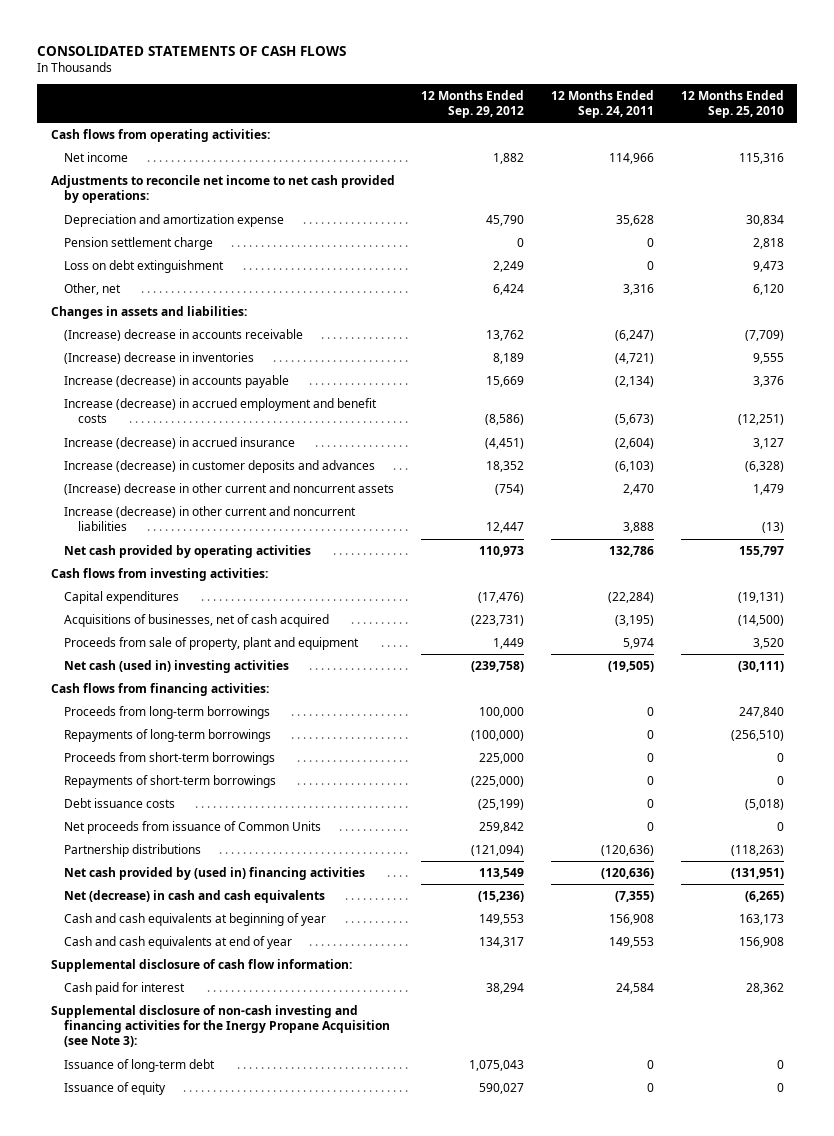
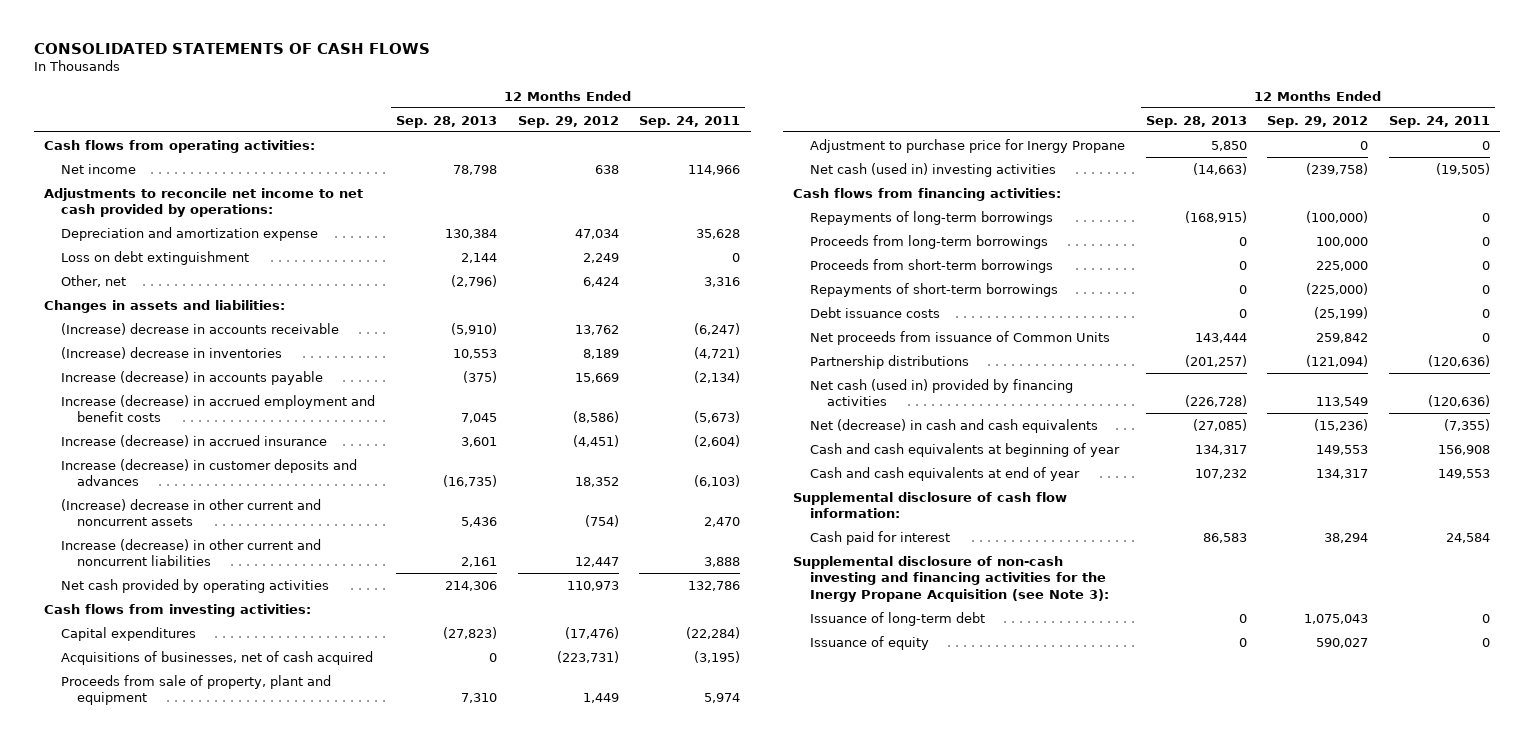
- | 12 Months Ended Sep. 29, 2012 | 12 Months Ended Sep. 24, 2011 | 12 Months Ended Sep. 25, 2010
+ | 12 Months Ended Sep. 28, 2013 | 12 Months Ended Sep. 29, 2012 | 12 Months Ended Sep. 24, 2011
- Net income | 1,882 | 114,966 | 115,316
+ Net income | 78,798 | 638 | 114,966
- Depreciation and amortization expense | 45,790 | 35,628 | 30,834
- Pension settlement charge | 0 | 0 | 2,818
+ Depreciation and amortization expense | 130,384 | 47,034 | 35,628
+ Adjustment to purchase price for Inergy Propane | 5,850 | 0 | 0
moved down: Proceeds from long-term borrowings | 0 | 100,000 | 0
- Net cash provided by (used in) financing activities | 113,549 | (120,636) | (131,951)
+ Net cash (used in) provided by financing activities | (226,728) | 113,549 | (120,636)

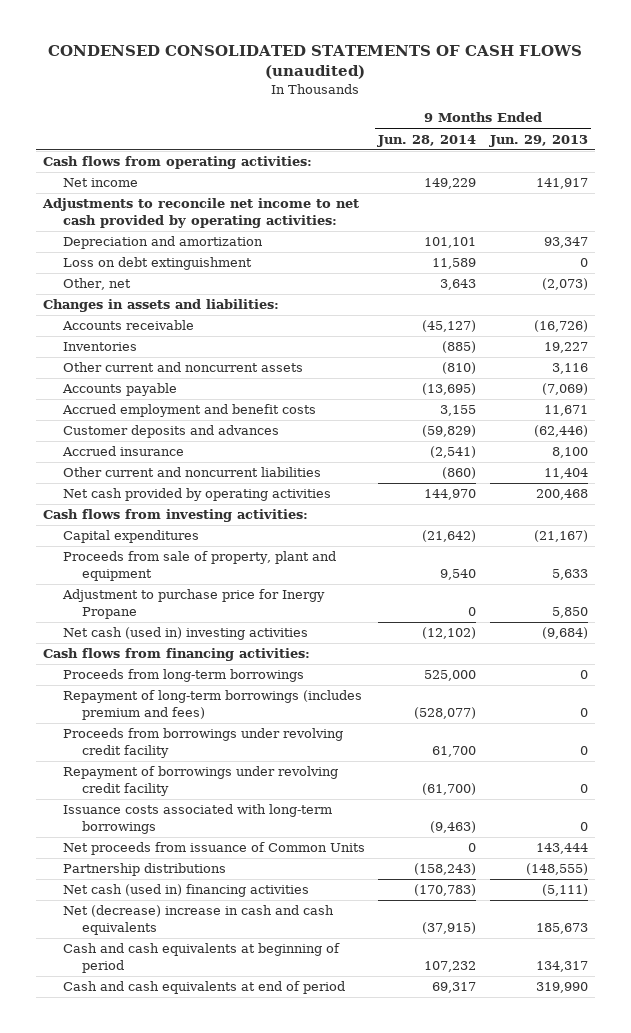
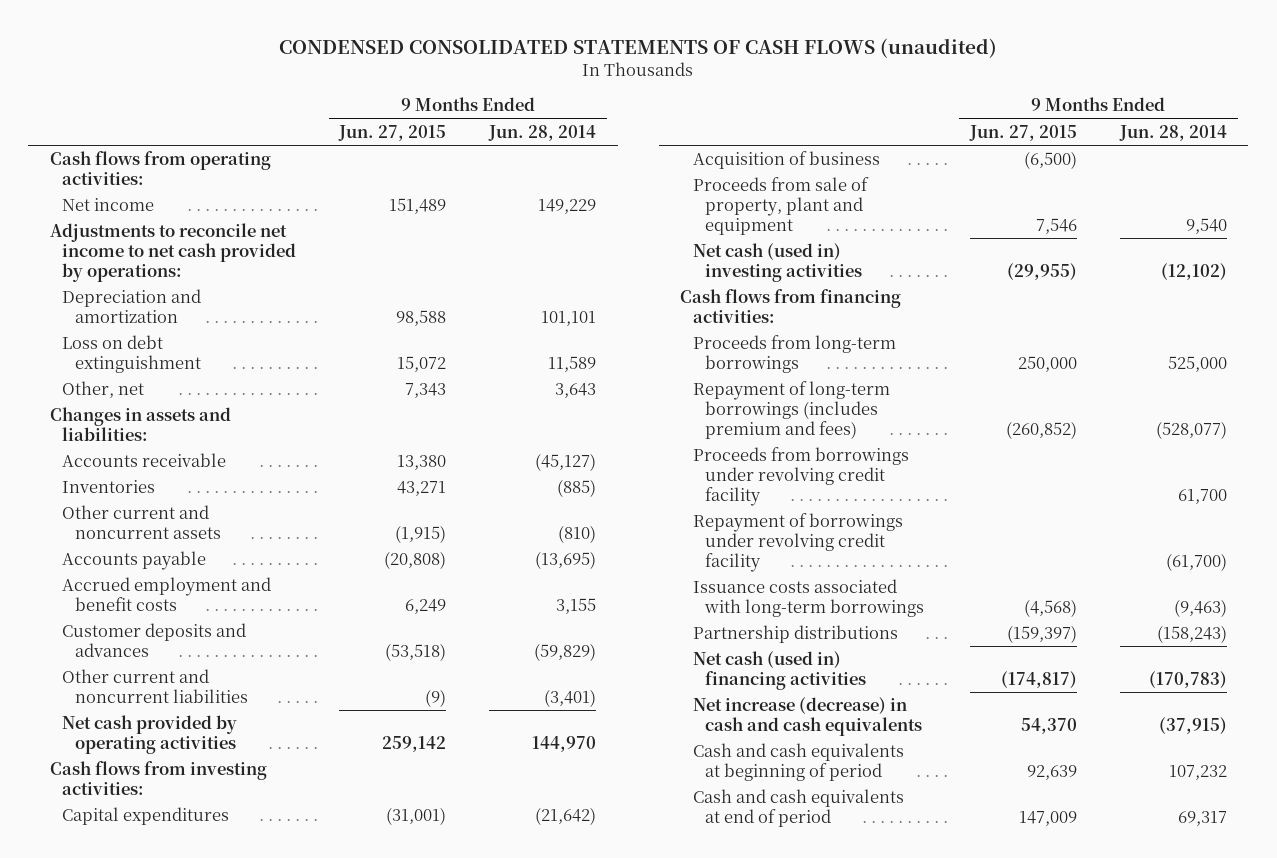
- | 9 Months Ended Jun. 28, 2014 | 9 Months Ended Jun. 29, 2013
+ | 9 Months Ended Jun. 27, 2015 | 9 Months Ended Jun. 28, 2014
- Adjustments to reconcile net income to net cash provided by operating activities:
+ Adjustments to reconcile net income to net cash provided by operations:
- Accrued insurance | (2,541) | 8,100
- Other current and noncurrent liabilities | (860) | 11,404
+ Other current and noncurrent liabilities | (9) | (3,401)
+ Acquisition of business | (6,500) |
- Adjustment to purchase price for Inergy Propane | 0 | 5,850
- Net proceeds from issuance of Common Units | 0 | 143,444
- Net (decrease) increase in cash and cash equivalents | (37,915) | 185,673
+ Net increase (decrease) in cash and cash equivalents | 54,370 | (37,915)

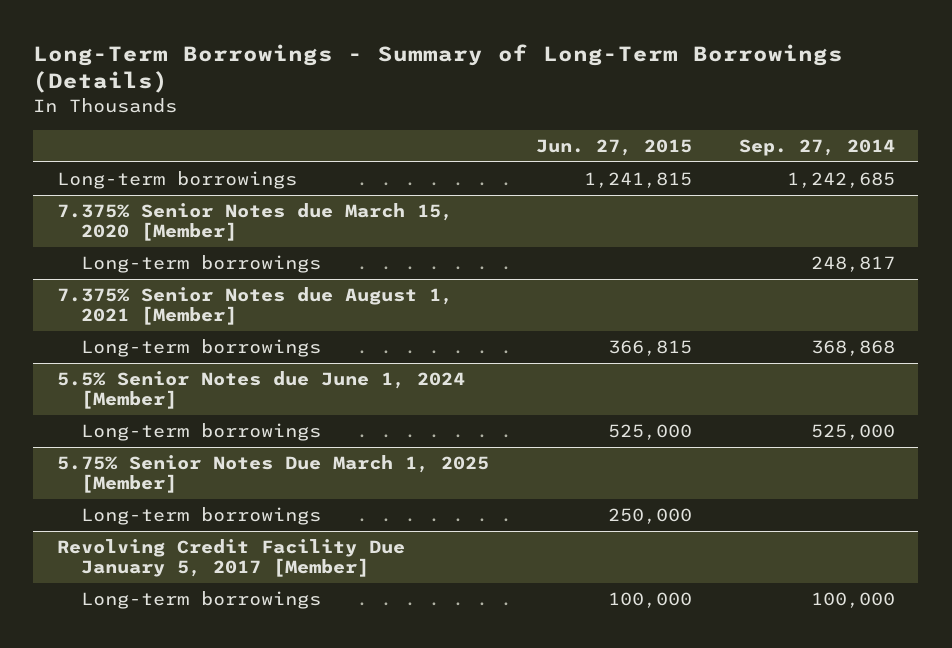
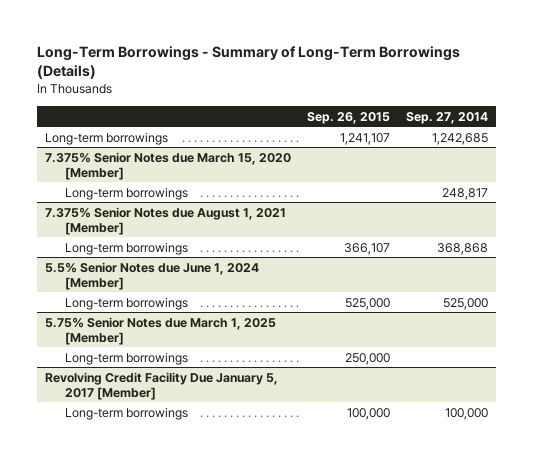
- | Jun. 27, 2015 | Sep. 27, 2014
+ | Sep. 26, 2015 | Sep. 27, 2014
- 5.75% Senior Notes Due March 1, 2025 [Member]
+ 5.75% Senior Notes due March 1, 2025 [Member]

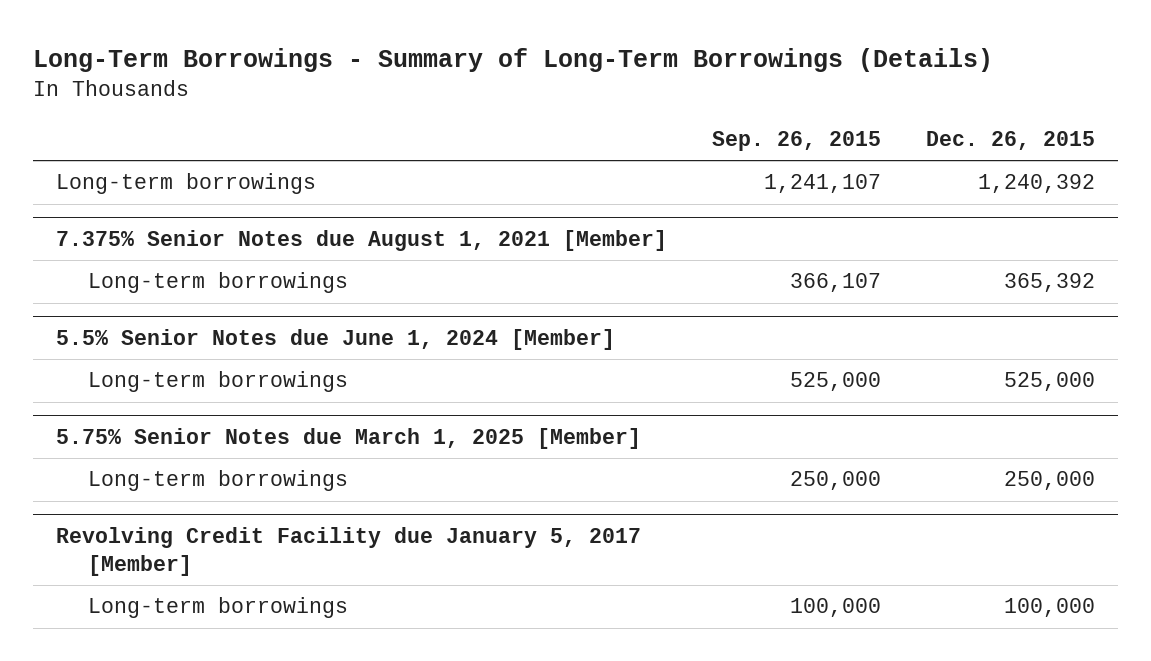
- | Sep. 26, 2015 | Sep. 27, 2014
+ | Sep. 26, 2015 | Dec. 26, 2015
- 7.375% Senior Notes due March 15, 2020 [Member]
- Long-term borrowings | | 248,817
- Revolving Credit Facility Due January 5, 2017 [Member]
+ Revolving Credit Facility due January 5, 2017 [Member]

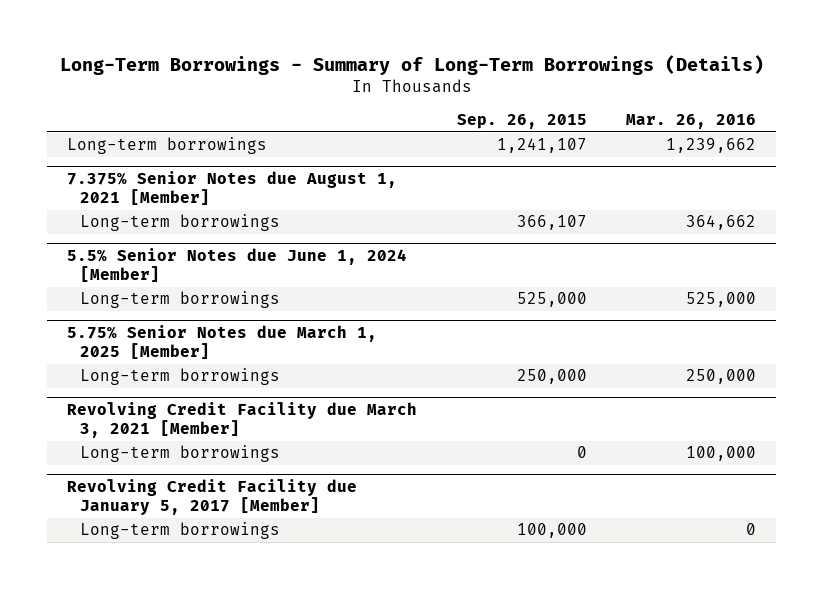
- | Sep. 26, 2015 | Dec. 26, 2015
+ | Sep. 26, 2015 | Mar. 26, 2016
+ Revolving Credit Facility due March 3, 2021 [Member]
+ Long-term borrowings | 0 | 100,000

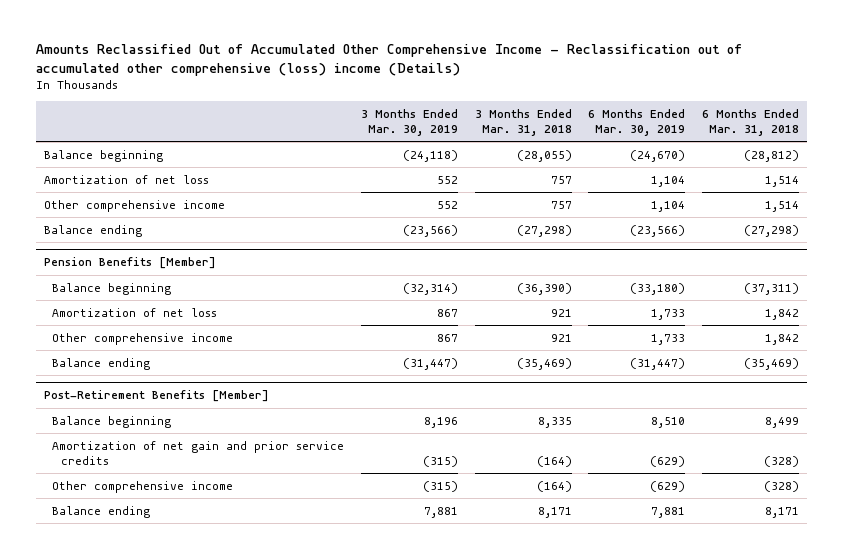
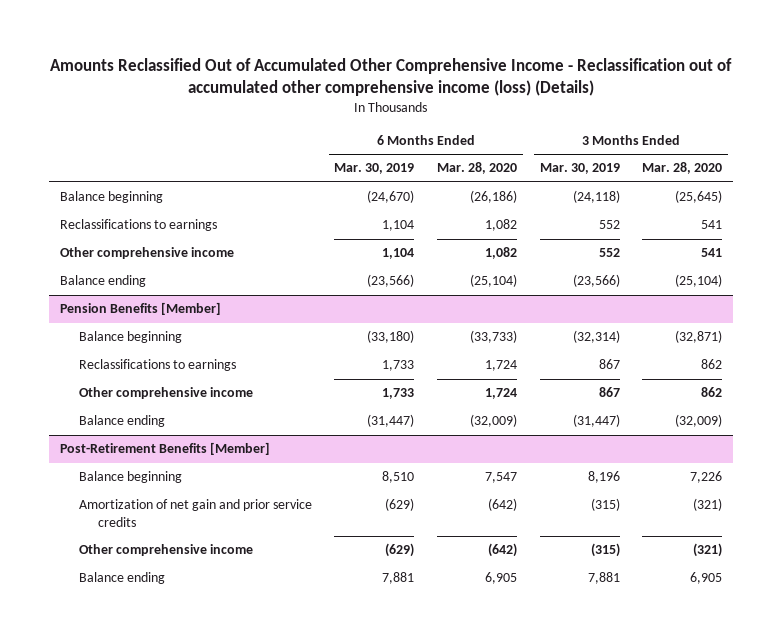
- Amounts Reclassified Out of Accumulated Other Comprehensive Income - Reclassification out of accumulated other comprehensive (loss) income (Details)
+ Amounts Reclassified Out of Accumulated Other Comprehensive Income - Reclassification out of accumulated other comprehensive income (loss) (Details)
- | 3 Months Ended Mar. 30, 2019 | 3 Months Ended Mar. 31, 2018 | 6 Months Ended Mar. 30, 2019 | 6 Months Ended Mar. 31, 2018
+ | 6 Months Ended Mar. 30, 2019 | 6 Months Ended Mar. 28, 2020 | 3 Months Ended Mar. 30, 2019 | 3 Months Ended Mar. 28, 2020
- Amortization of net loss | 552 | 757 | 1,104 | 1,514
+ Reclassifications to earnings | 1,104 | 1,082 | 552 | 541
@ Pension Benefits [Member]
- Amortization of net loss | 867 | 921 | 1,733 | 1,842
+ Reclassifications to earnings | 1,733 | 1,724 | 867 | 862

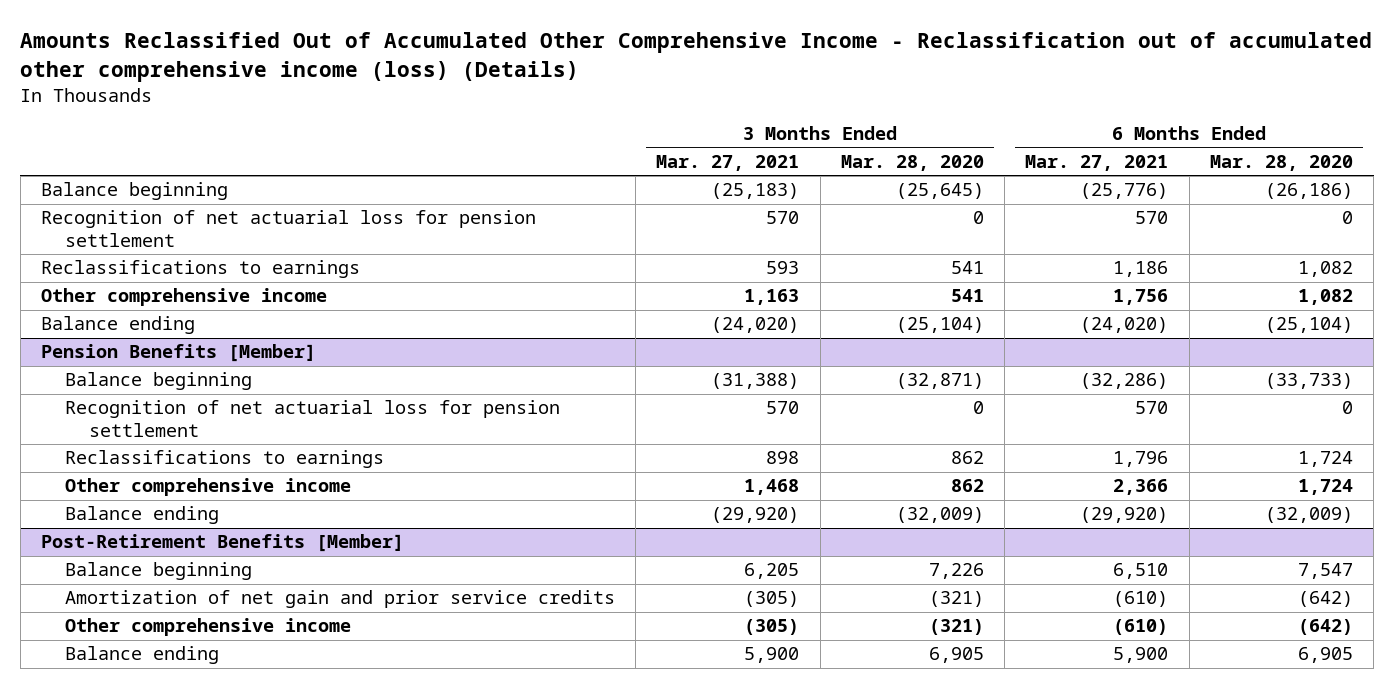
- | 6 Months Ended Mar. 30, 2019 | 6 Months Ended Mar. 28, 2020 | 3 Months Ended Mar. 30, 2019 | 3 Months Ended Mar. 28, 2020
+ | 3 Months Ended Mar. 27, 2021 | 3 Months Ended Mar. 28, 2020 | 6 Months Ended Mar. 27, 2021 | 6 Months Ended Mar. 28, 2020
+ Recognition of net actuarial loss for pension settlement | 570 | 0 | 570 | 0
@ Pension Benefits [Member]
+ Recognition of net actuarial loss for pension settlement | 570 | 0 | 570 | 0

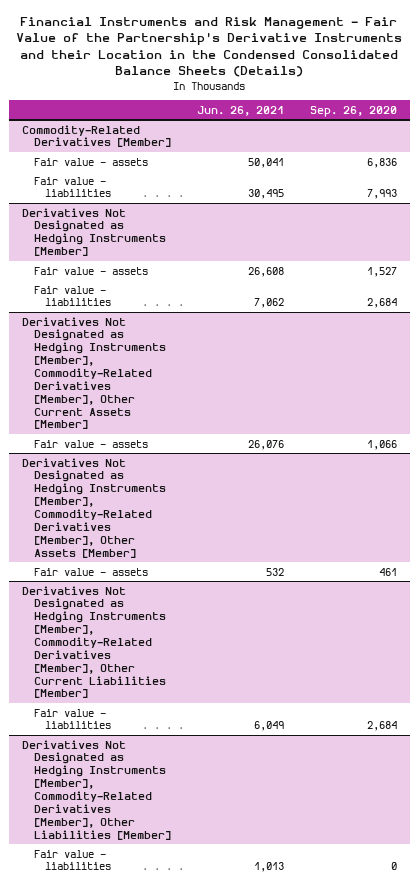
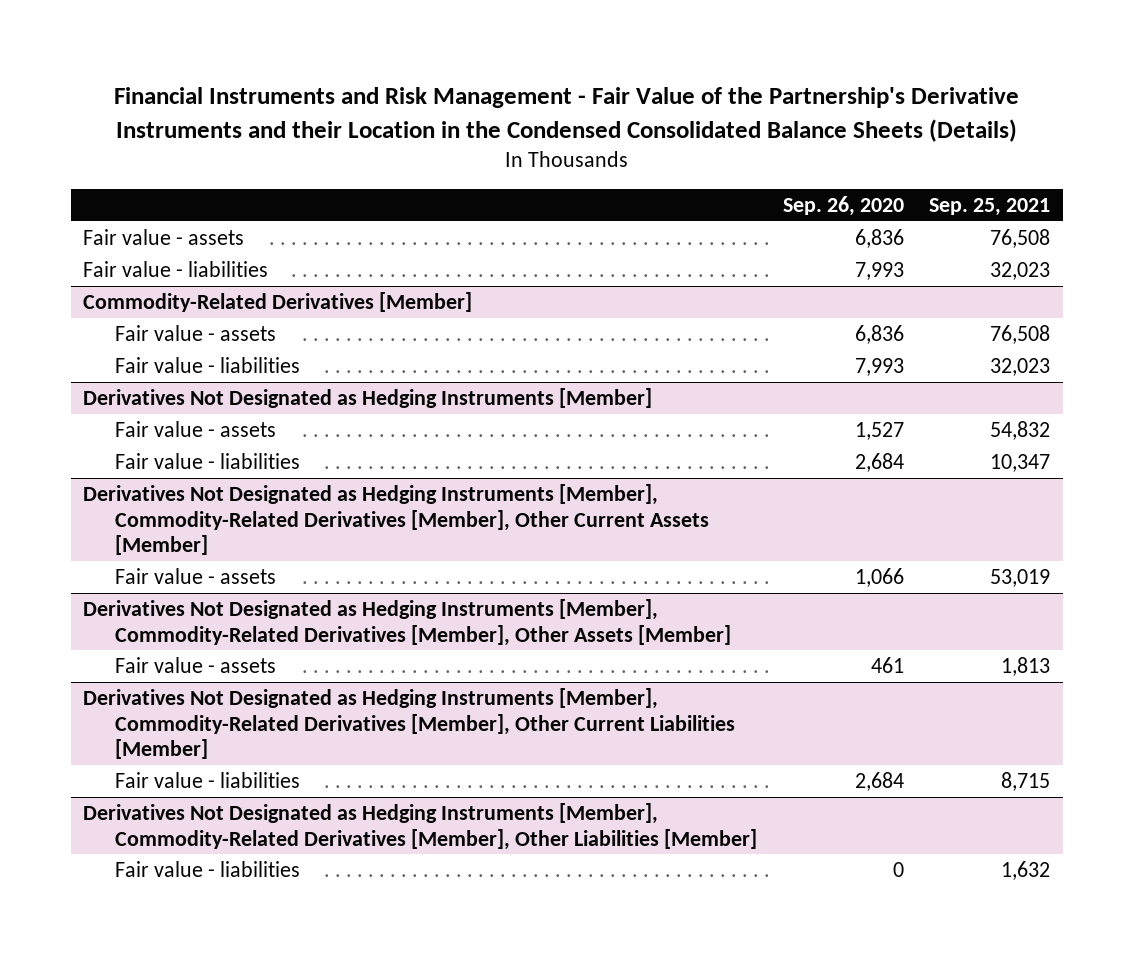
- | Jun. 26, 2021 | Sep. 26, 2020
+ | Sep. 26, 2020 | Sep. 25, 2021
+ Fair value - assets | 6,836 | 76,508
+ Fair value - liabilities | 7,993 | 32,023

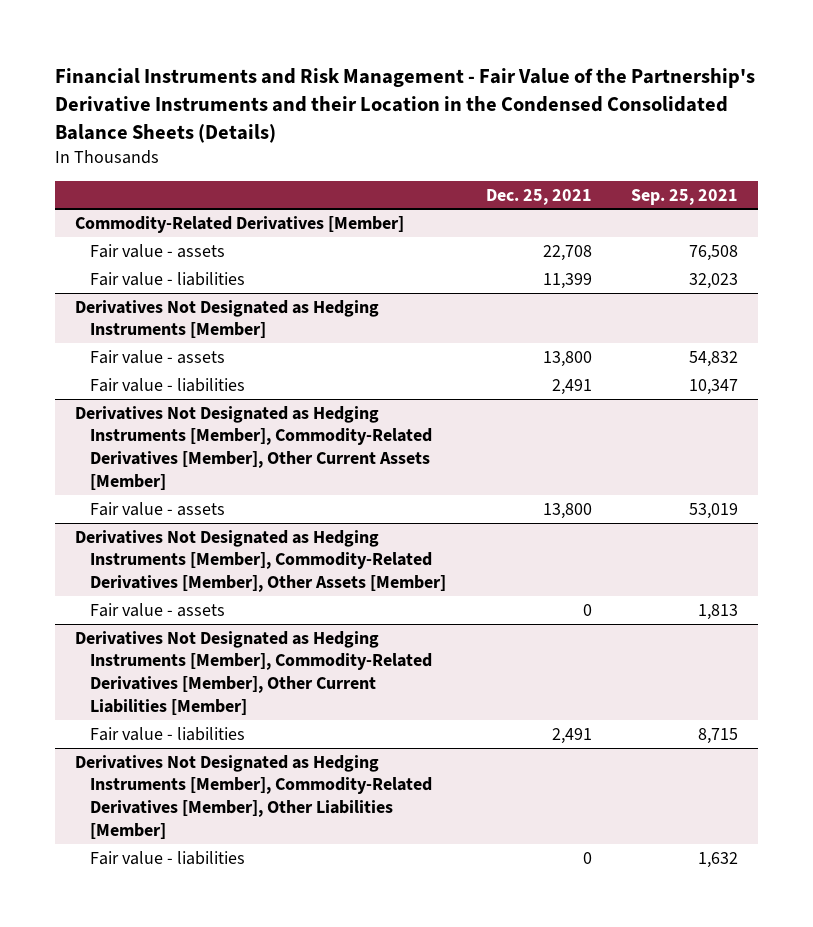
- | Sep. 26, 2020 | Sep. 25, 2021
+ | Dec. 25, 2021 | Sep. 25, 2021
- Fair value - assets | 6,836 | 76,508
- Fair value - liabilities | 7,993 | 32,023

